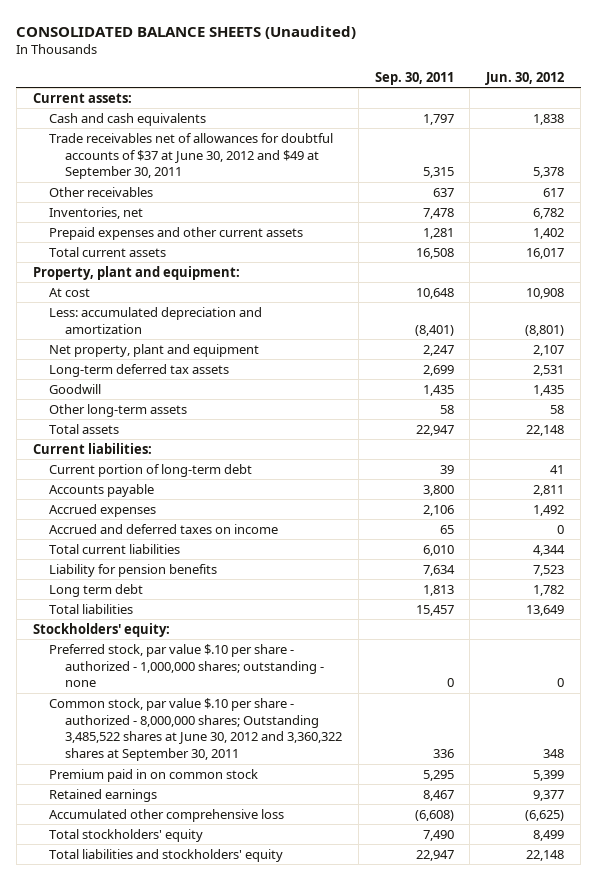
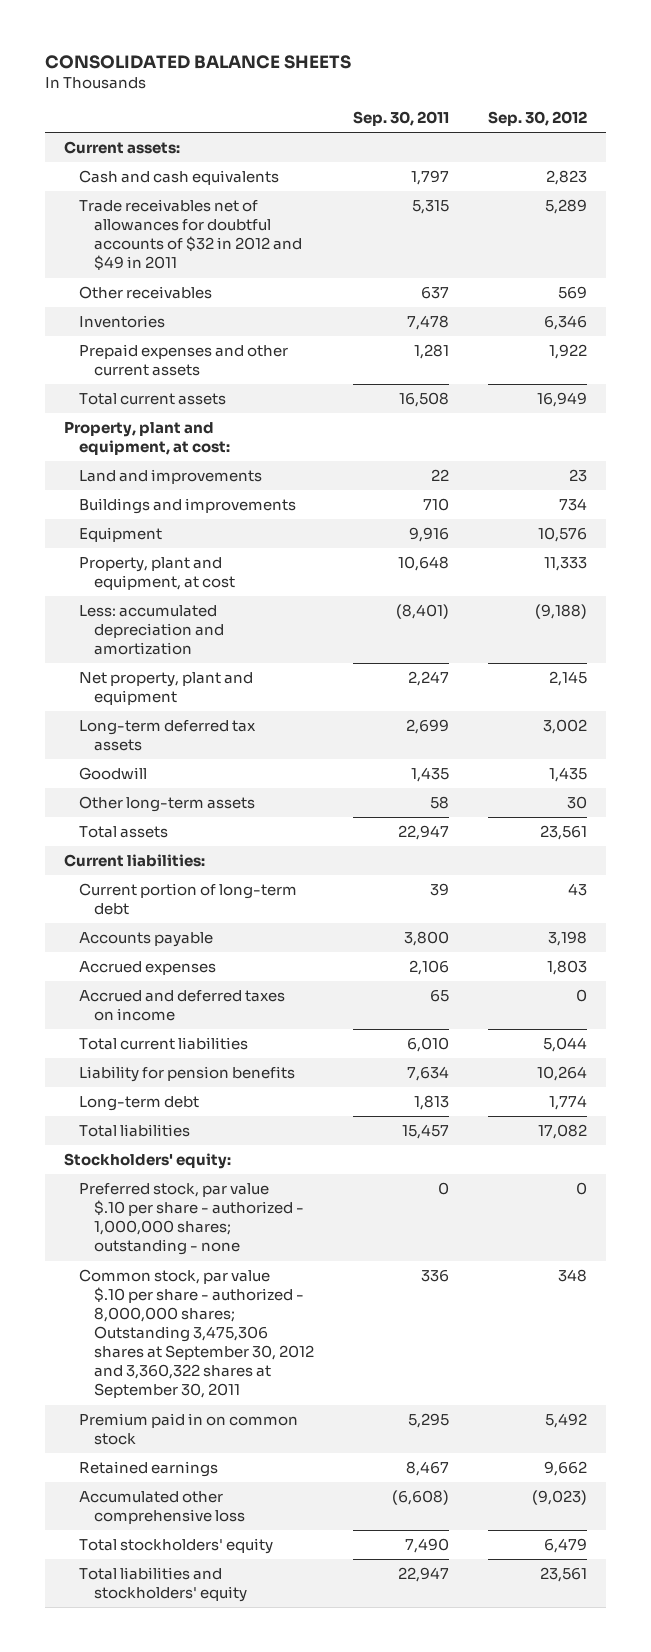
- CONSOLIDATED BALANCE SHEETS (Unaudited)
+ CONSOLIDATED BALANCE SHEETS
- | Sep. 30, 2011 | Jun. 30, 2012
+ | Sep. 30, 2011 | Sep. 30, 2012
- Trade receivables net of allowances for doubtful accounts of $37 at June 30, 2012 and $49 at September 30, 2011 | 5,315 | 5,378
+ Trade receivables net of allowances for doubtful accounts of $32 in 2012 and $49 in 2011 | 5,315 | 5,289
- Inventories, net | 7,478 | 6,782
+ Inventories | 7,478 | 6,346
- Property, plant and equipment:
- At cost | 10,648 | 10,908
+ Property, plant and equipment, at cost:
+ Land and improvements | 22 | 23
+ Buildings and improvements | 710 | 734
+ Equipment | 9,916 | 10,576
+ Property, plant and equipment, at cost | 10,648 | 11,333
- Long term debt | 1,813 | 1,782
+ Long-term debt | 1,813 | 1,774
- Common stock, par value $.10 per share - authorized - 8,000,000 shares; Outstanding 3,485,522 shares at June 30, 2012 and 3,360,322 shares at September 30, 2011 | 336 | 348
+ Common stock, par value $.10 per share - authorized - 8,000,000 shares; Outstanding 3,475,306 shares at September 30, 2012 and 3,360,322 shares at September 30, 2011 | 336 | 348

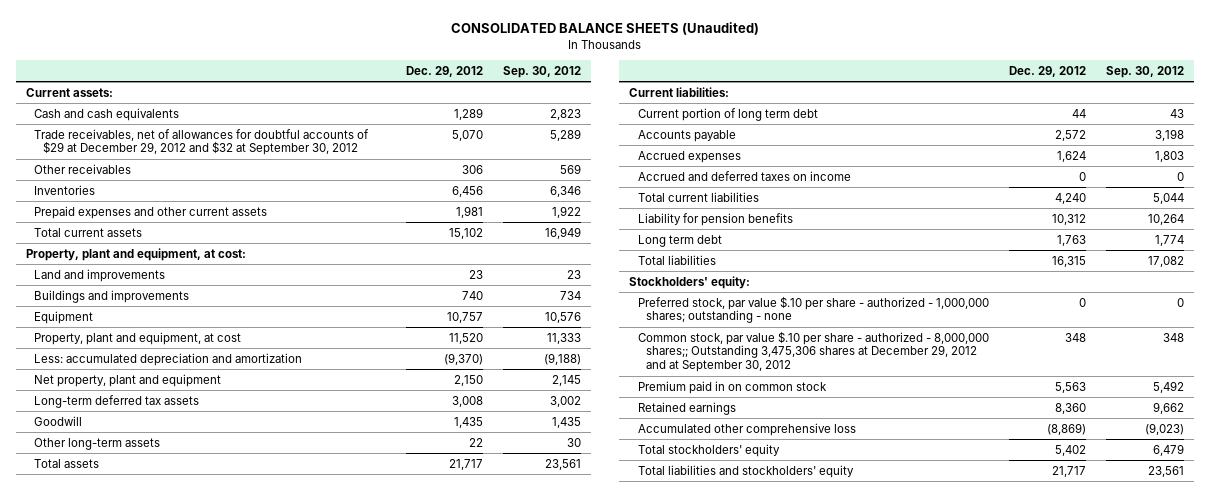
- CONSOLIDATED BALANCE SHEETS
+ CONSOLIDATED BALANCE SHEETS (Unaudited)
- | Sep. 30, 2011 | Sep. 30, 2012
+ | Dec. 29, 2012 | Sep. 30, 2012
- Trade receivables net of allowances for doubtful accounts of $32 in 2012 and $49 in 2011 | 5,315 | 5,289
+ Trade receivables, net of allowances for doubtful accounts of $29 at December 29, 2012 and $32 at September 30, 2012 | 5,070 | 5,289
- Current portion of long-term debt | 39 | 43
+ Current portion of long term debt | 44 | 43
- Long-term debt | 1,813 | 1,774
+ Long term debt | 1,763 | 1,774
- Common stock, par value $.10 per share - authorized - 8,000,000 shares; Outstanding 3,475,306 shares at September 30, 2012 and 3,360,322 shares at September 30, 2011 | 336 | 348
+ Common stock, par value $.10 per share - authorized - 8,000,000 shares;; Outstanding 3,475,306 shares at December 29, 2012 and at September 30, 2012 | 348 | 348

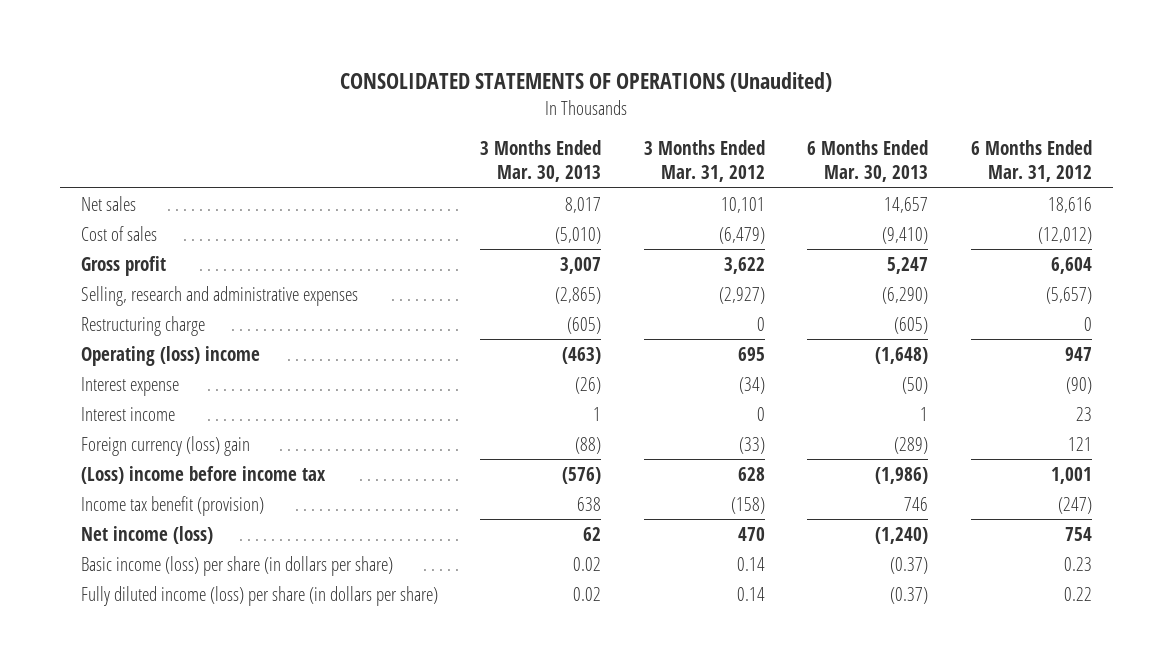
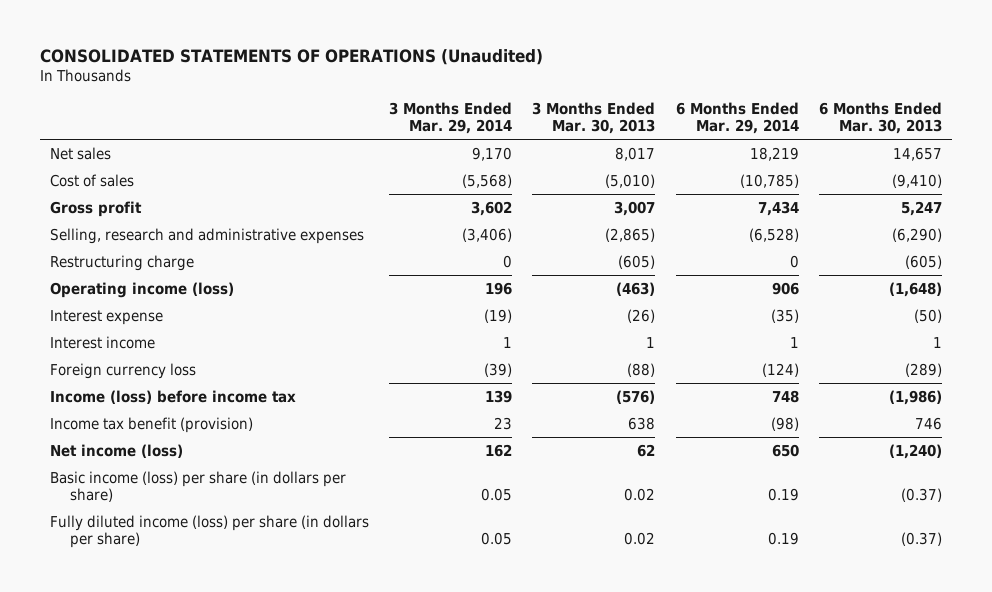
- | 3 Months Ended Mar. 30, 2013 | 3 Months Ended Mar. 31, 2012 | 6 Months Ended Mar. 30, 2013 | 6 Months Ended Mar. 31, 2012
+ | 3 Months Ended Mar. 29, 2014 | 3 Months Ended Mar. 30, 2013 | 6 Months Ended Mar. 29, 2014 | 6 Months Ended Mar. 30, 2013
- Operating (loss) income | (463) | 695 | (1,648) | 947
+ Operating income (loss) | 196 | (463) | 906 | (1,648)
- Foreign currency (loss) gain | (88) | (33) | (289) | 121
- (Loss) income before income tax | (576) | 628 | (1,986) | 1,001
+ Foreign currency loss | (39) | (88) | (124) | (289)
+ Income (loss) before income tax | 139 | (576) | 748 | (1,986)

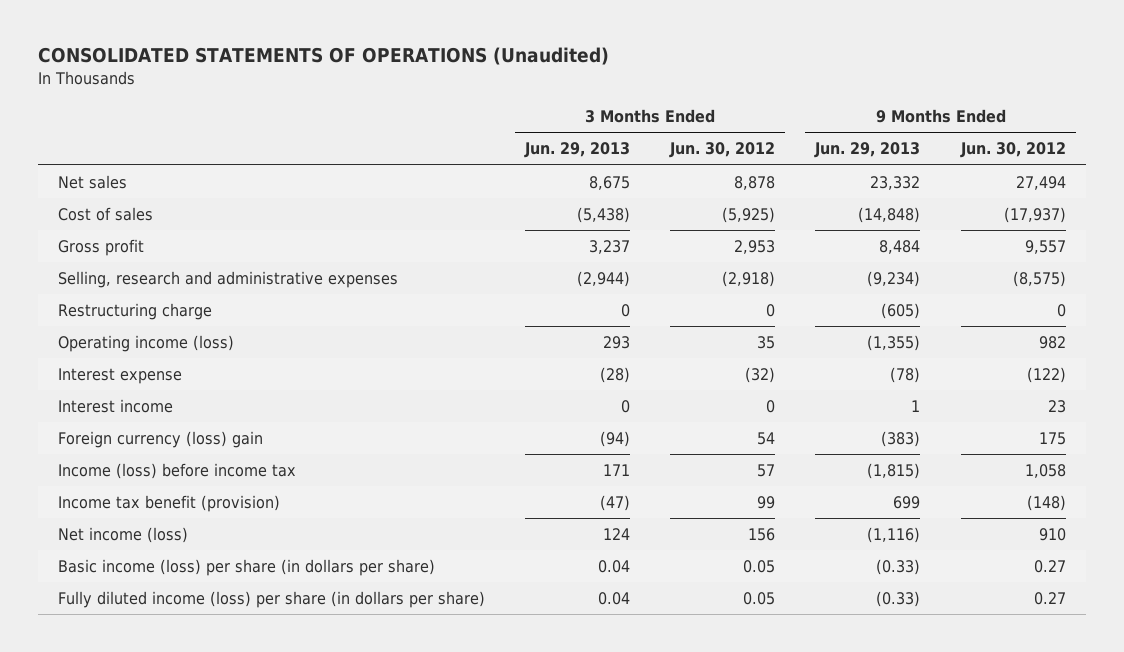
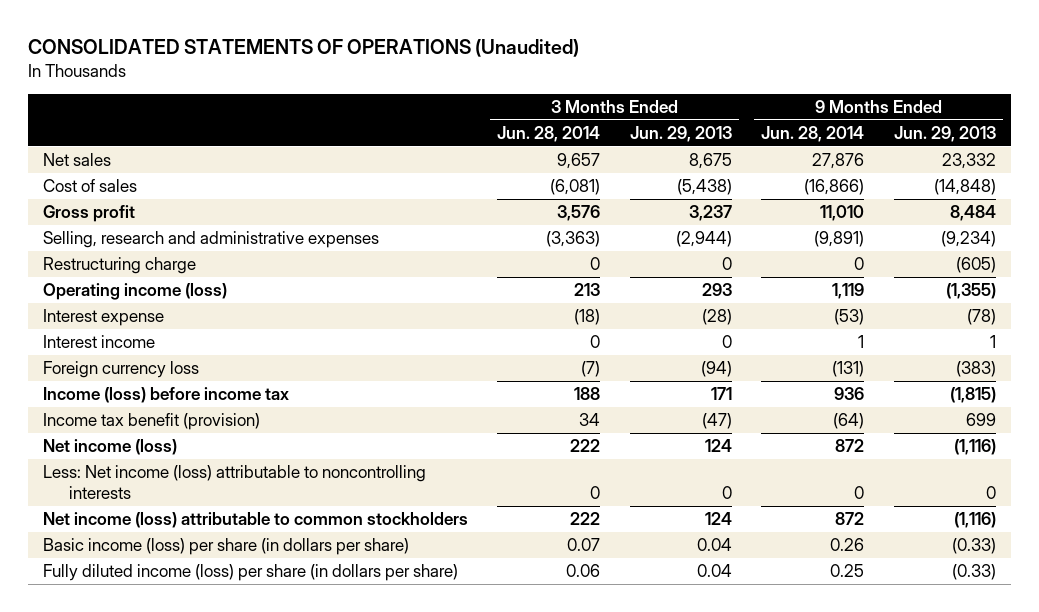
- | 3 Months Ended Jun. 29, 2013 | 3 Months Ended Jun. 30, 2012 | 9 Months Ended Jun. 29, 2013 | 9 Months Ended Jun. 30, 2012
+ | 3 Months Ended Jun. 28, 2014 | 3 Months Ended Jun. 29, 2013 | 9 Months Ended Jun. 28, 2014 | 9 Months Ended Jun. 29, 2013
- Foreign currency (loss) gain | (94) | 54 | (383) | 175
+ Foreign currency loss | (7) | (94) | (131) | (383)
+ Less: Net income (loss) attributable to noncontrolling interests | 0 | 0 | 0 | 0
+ Net income (loss) attributable to common stockholders | 222 | 124 | 872 | (1,116)

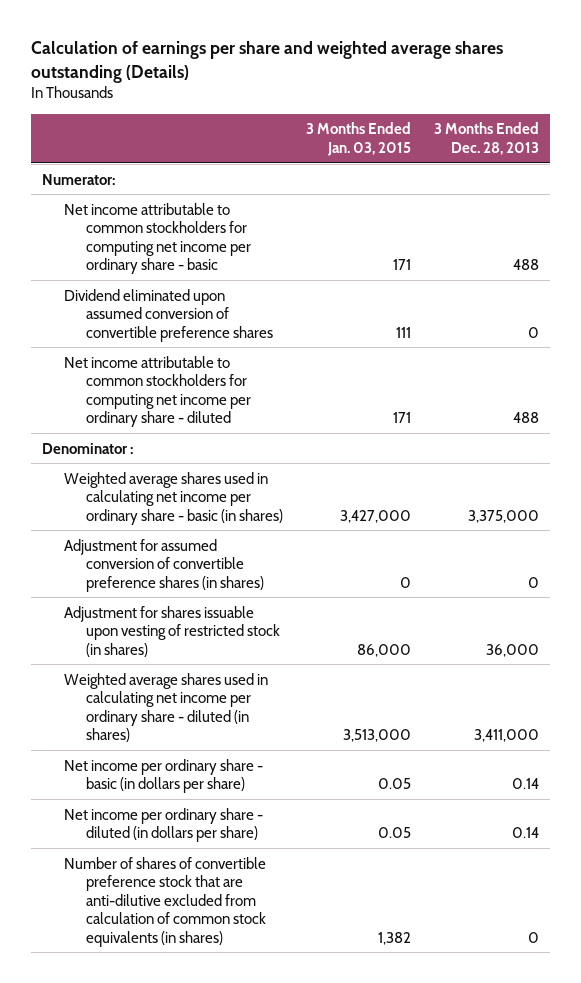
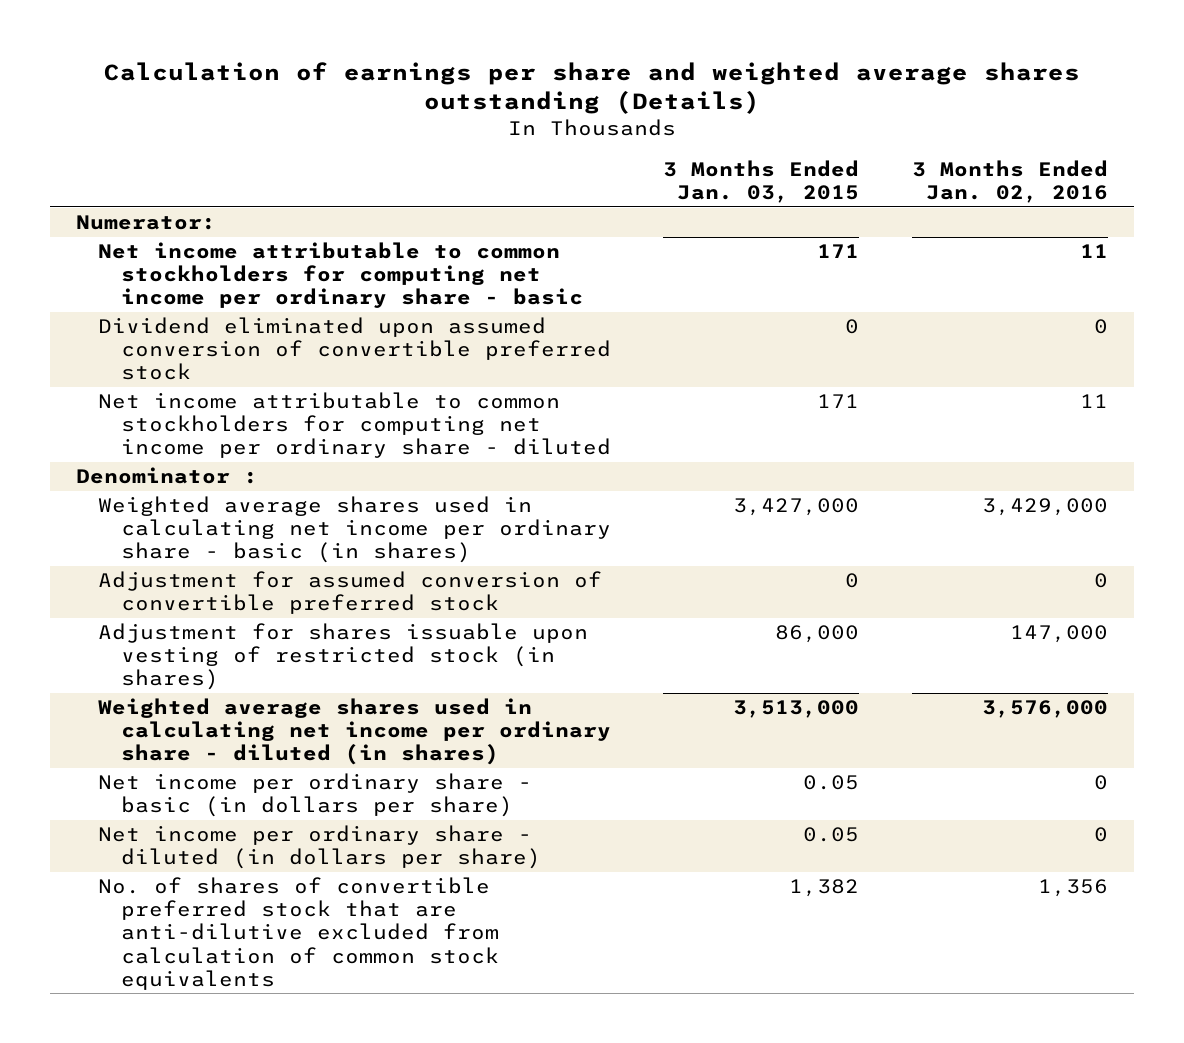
- | 3 Months Ended Jan. 03, 2015 | 3 Months Ended Dec. 28, 2013
+ | 3 Months Ended Jan. 03, 2015 | 3 Months Ended Jan. 02, 2016
- Dividend eliminated upon assumed conversion of convertible preference shares | 111 | 0
+ Dividend eliminated upon assumed conversion of convertible preferred stock | 0 | 0
- Adjustment for assumed conversion of convertible preference shares (in shares) | 0 | 0
+ Adjustment for assumed conversion of convertible preferred stock | 0 | 0
- Number of shares of convertible preference stock that are anti-dilutive excluded from calculation of common stock equivalents (in shares) | 1,382 | 0
+ No. of shares of convertible preferred stock that are anti-dilutive excluded from calculation of common stock equivalents | 1,382 | 1,356

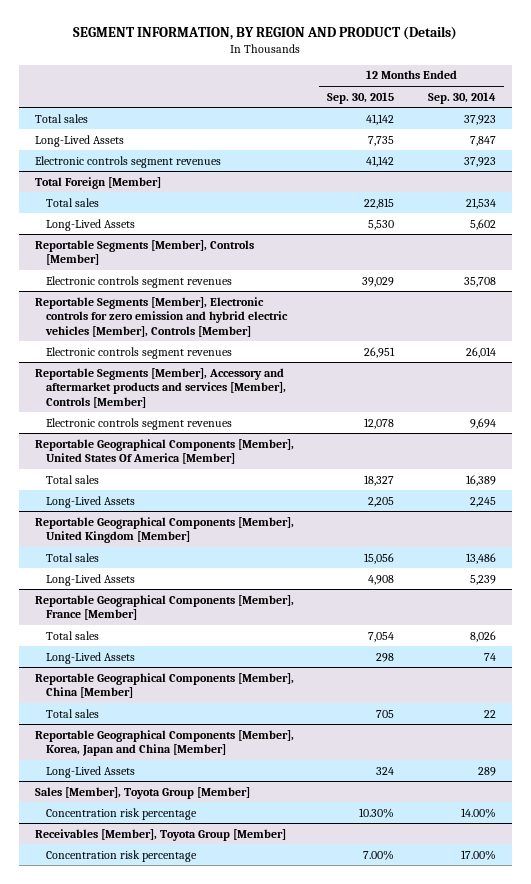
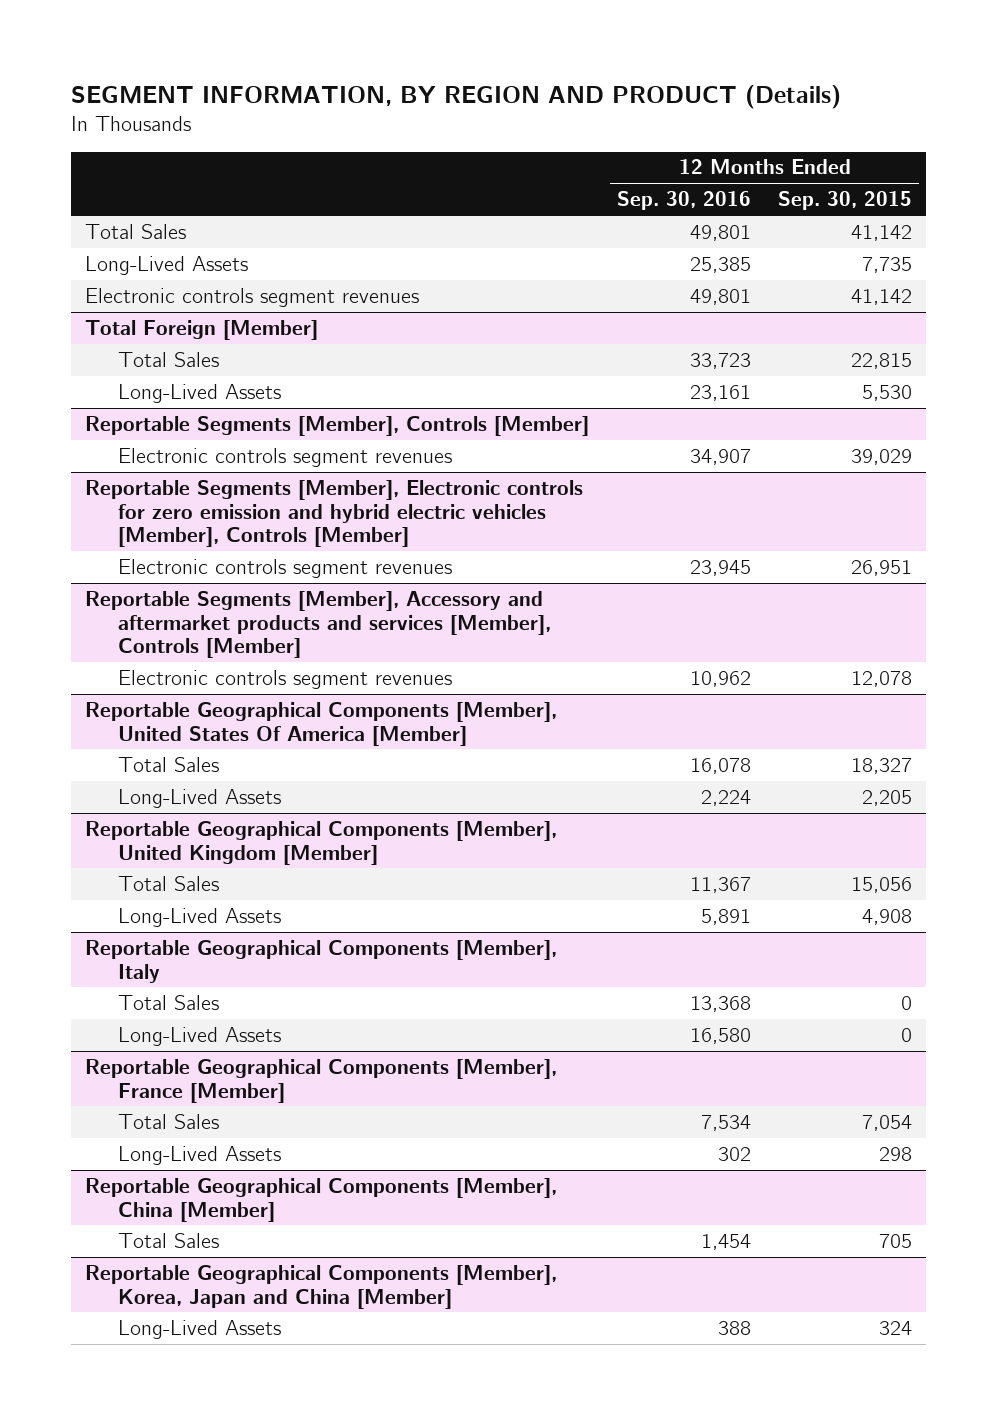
- | 12 Months Ended Sep. 30, 2015 | 12 Months Ended Sep. 30, 2014
+ | 12 Months Ended Sep. 30, 2016 | 12 Months Ended Sep. 30, 2015
- Total sales | 41,142 | 37,923
+ Total Sales | 49,801 | 41,142
@ Total Foreign [Member]
- Total sales | 22,815 | 21,534
+ Total Sales | 33,723 | 22,815
@ Reportable Geographical Components [Member], United States Of America [Member]
- Total sales | 18,327 | 16,389
+ Total Sales | 16,078 | 18,327
@ Reportable Geographical Components [Member], United Kingdom [Member]
- Total sales | 15,056 | 13,486
+ Total Sales | 11,367 | 15,056
+ Reportable Geographical Components [Member], Italy
+ Total Sales | 13,368 | 0
+ Long-Lived Assets | 16,580 | 0
@ Reportable Geographical Components [Member], France [Member]
- Total sales | 7,054 | 8,026
+ Total Sales | 7,534 | 7,054
@ Reportable Geographical Components [Member], China [Member]
- Total sales | 705 | 22
+ Total Sales | 1,454 | 705
- Sales [Member], Toyota Group [Member]
- Concentration risk percentage | 10.30% | 14.00%
- Receivables [Member], Toyota Group [Member]
- Concentration risk percentage | 7.00% | 17.00%

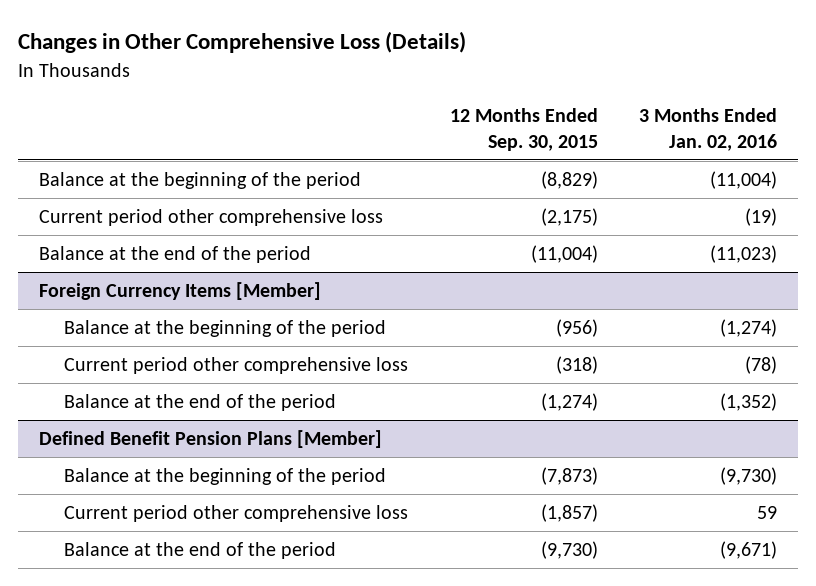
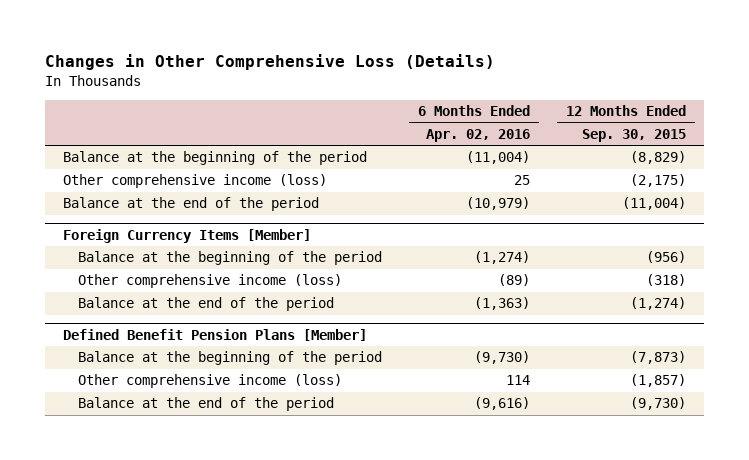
- | 12 Months Ended Sep. 30, 2015 | 3 Months Ended Jan. 02, 2016
+ | 6 Months Ended Apr. 02, 2016 | 12 Months Ended Sep. 30, 2015
- Current period other comprehensive loss | (2,175) | (19)
+ Other comprehensive income (loss) | 25 | (2,175)
@ Foreign Currency Items [Member]
- Current period other comprehensive loss | (318) | (78)
+ Other comprehensive income (loss) | (89) | (318)
@ Defined Benefit Pension Plans [Member]
- Current period other comprehensive loss | (1,857) | 59
+ Other comprehensive income (loss) | 114 | (1,857)

